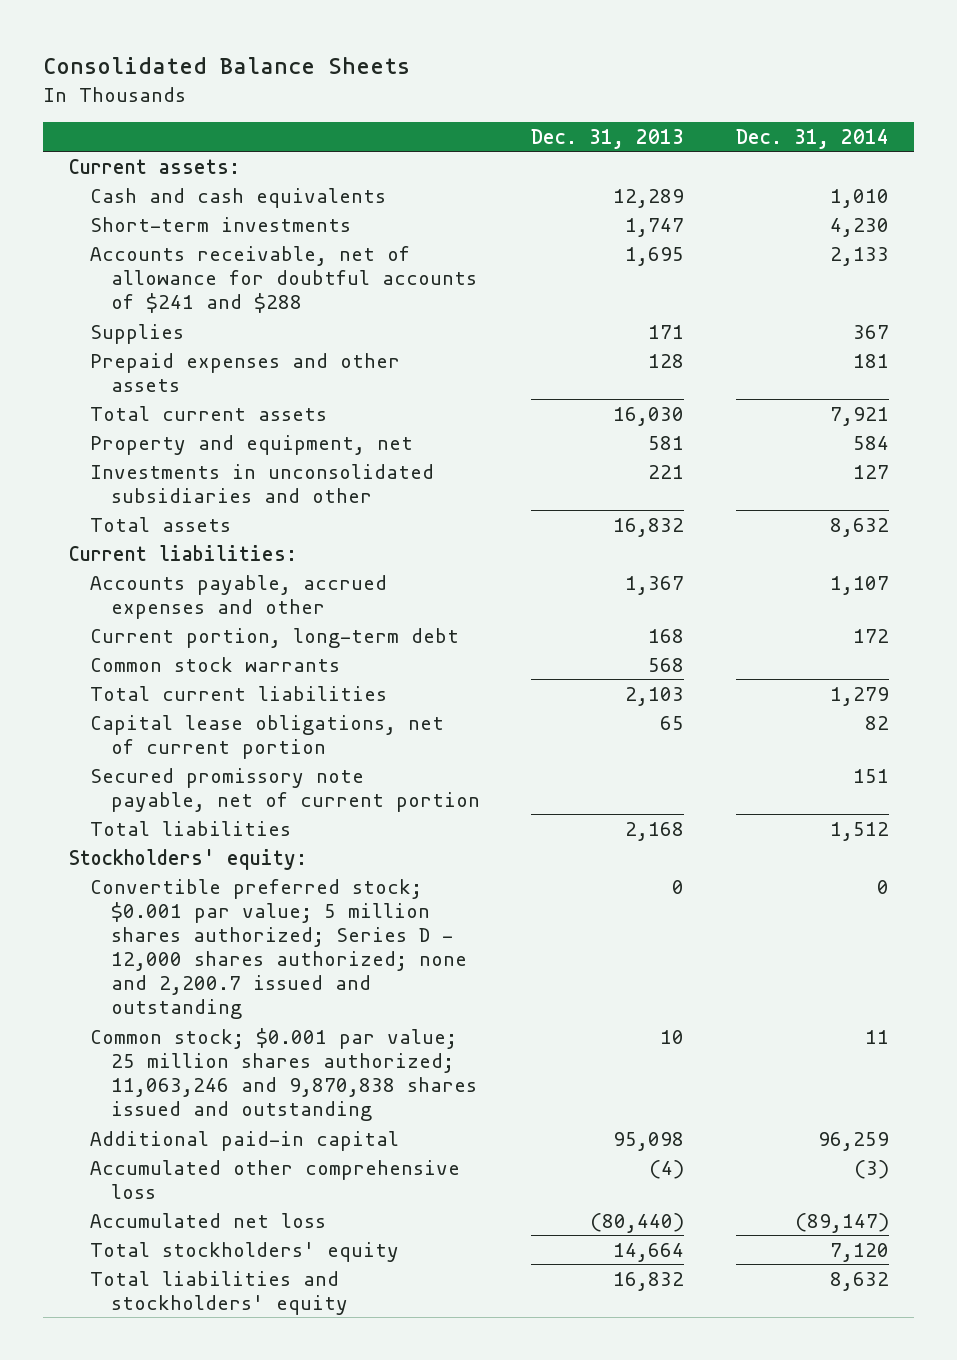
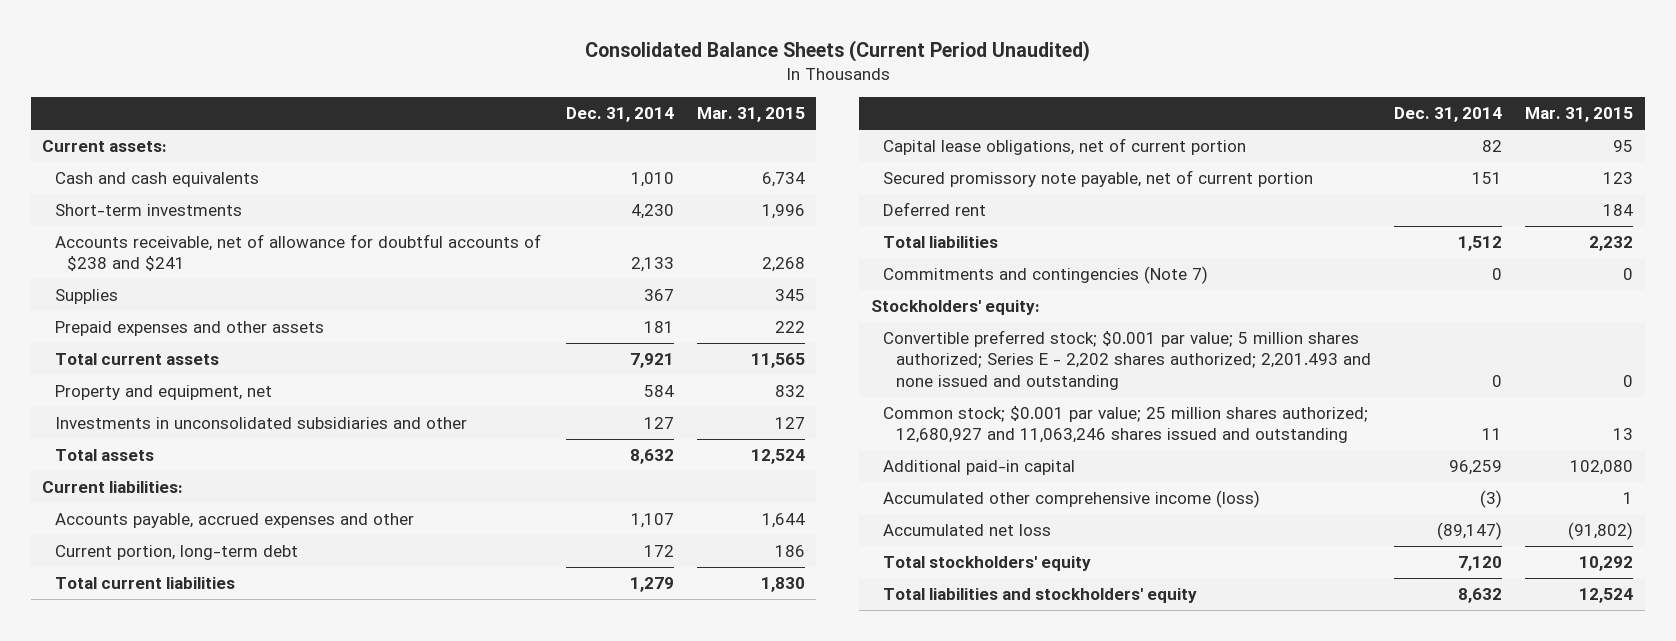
- Consolidated Balance Sheets
+ Consolidated Balance Sheets (Current Period Unaudited)
- | Dec. 31, 2013 | Dec. 31, 2014
+ | Dec. 31, 2014 | Mar. 31, 2015
- Accounts receivable, net of allowance for doubtful accounts of $241 and $288 | 1,695 | 2,133
+ Accounts receivable, net of allowance for doubtful accounts of $238 and $241 | 2,133 | 2,268
- Common stock warrants | 568 |
+ Deferred rent | | 184
+ Commitments and contingencies (Note 7) | 0 | 0
- Convertible preferred stock; $0.001 par value; 5 million shares authorized; Series D - 12,000 shares authorized; none and 2,200.7 issued and outstanding | 0 | 0
- Common stock; $0.001 par value; 25 million shares authorized; 11,063,246 and 9,870,838 shares issued and outstanding | 10 | 11
+ Convertible preferred stock; $0.001 par value; 5 million shares authorized; Series E - 2,202 shares authorized; 2,201.493 and none issued and outstanding | 0 | 0
+ Common stock; $0.001 par value; 25 million shares authorized; 12,680,927 and 11,063,246 shares issued and outstanding | 11 | 13
- Accumulated other comprehensive loss | (4) | (3)
+ Accumulated other comprehensive income (loss) | (3) | 1

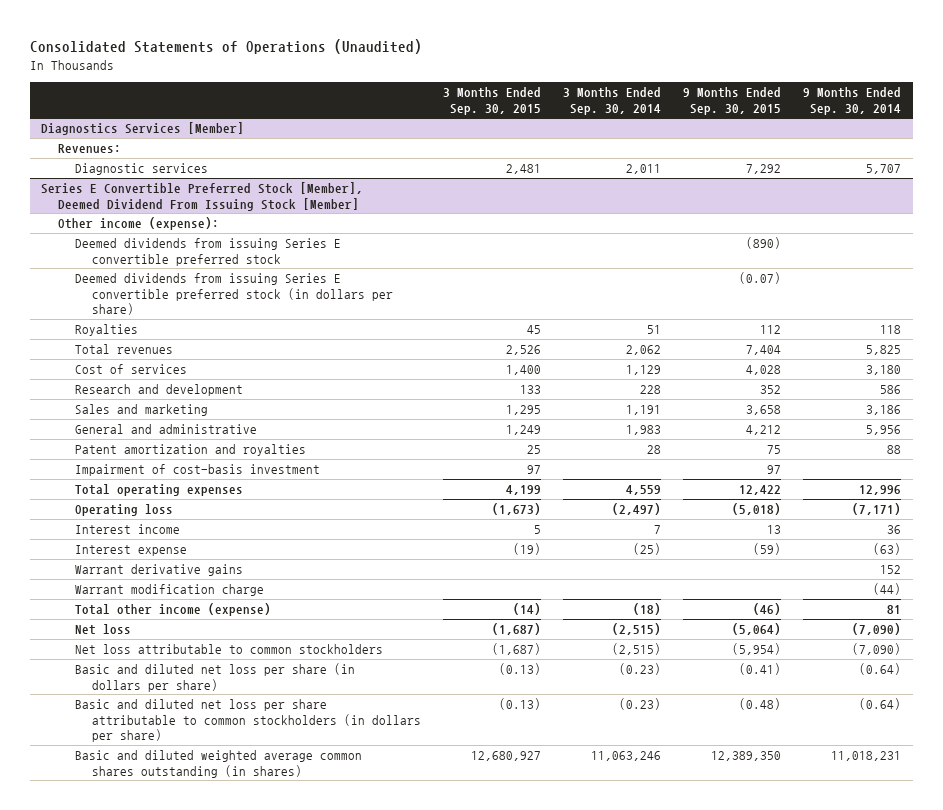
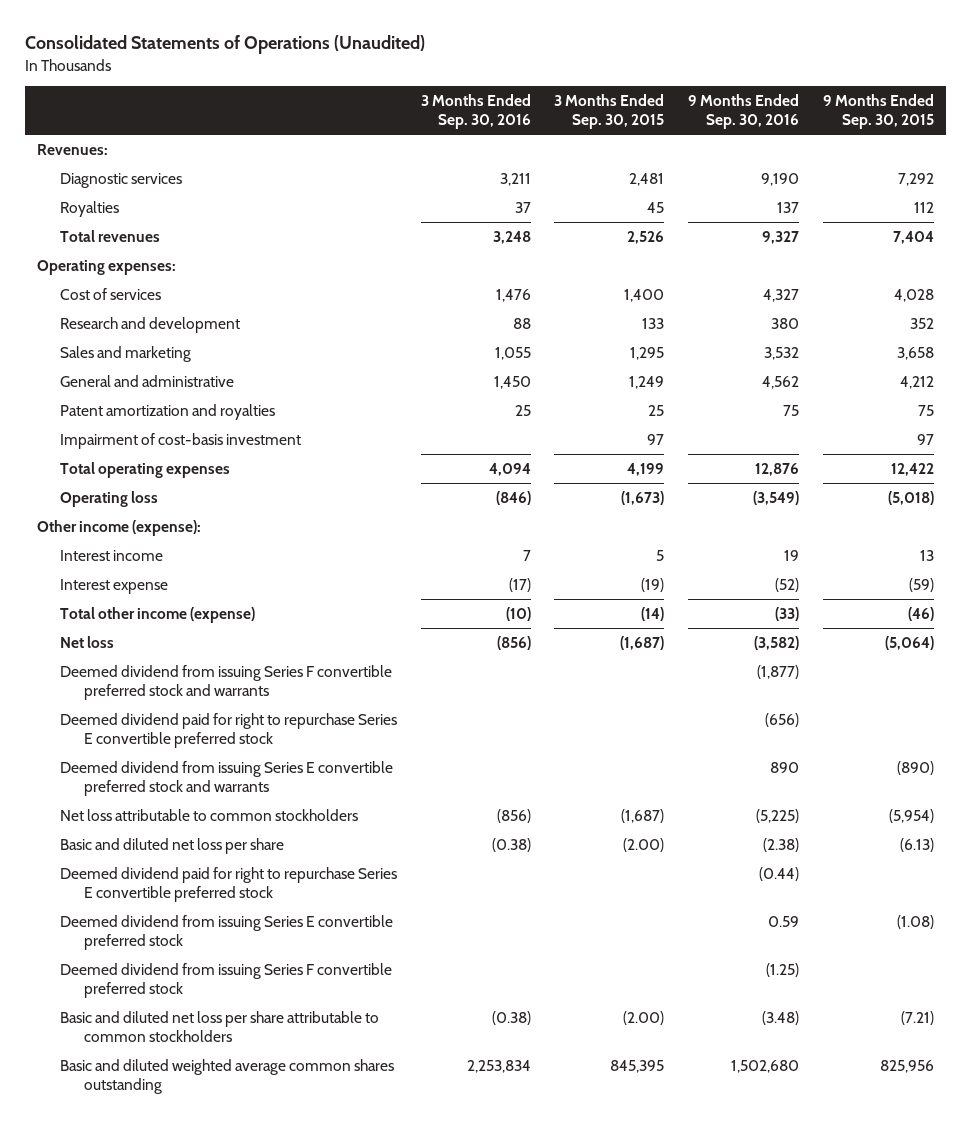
- | 3 Months Ended Sep. 30, 2015 | 3 Months Ended Sep. 30, 2014 | 9 Months Ended Sep. 30, 2015 | 9 Months Ended Sep. 30, 2014
+ | 3 Months Ended Sep. 30, 2016 | 3 Months Ended Sep. 30, 2015 | 9 Months Ended Sep. 30, 2016 | 9 Months Ended Sep. 30, 2015
- Diagnostics Services [Member]
- Series E Convertible Preferred Stock [Member], Deemed Dividend From Issuing Stock [Member]
- Other income (expense):
- Deemed dividends from issuing Series E convertible preferred stock | | | (890) |
- Deemed dividends from issuing Series E convertible preferred stock (in dollars per share) | | | (0.07) |
+ Operating expenses:
+ Other income (expense):
- Warrant derivative gains | | | | 152
- Warrant modification charge | | | | (44)
+ Deemed dividend from issuing Series F convertible preferred stock and warrants | | | (1,877) |
+ Deemed dividend paid for right to repurchase Series E convertible preferred stock | | | (656) |
+ Deemed dividend from issuing Series E convertible preferred stock and warrants | | | 890 | (890)
- Basic and diluted net loss per share (in dollars per share) | (0.13) | (0.23) | (0.41) | (0.64)
- Basic and diluted net loss per share attributable to common stockholders (in dollars per share) | (0.13) | (0.23) | (0.48) | (0.64)
- Basic and diluted weighted average common shares outstanding (in shares) | 12,680,927 | 11,063,246 | 12,389,350 | 11,018,231
+ Basic and diluted net loss per share | (0.38) | (2.00) | (2.38) | (6.13)
+ Deemed dividend paid for right to repurchase Series E convertible preferred stock | | | (0.44) |
+ Deemed dividend from issuing Series E convertible preferred stock | | | 0.59 | (1.08)
+ Deemed dividend from issuing Series F convertible preferred stock | | | (1.25) |
+ Basic and diluted net loss per share attributable to common stockholders | (0.38) | (2.00) | (3.48) | (7.21)
+ Basic and diluted weighted average common shares outstanding | 2,253,834 | 845,395 | 1,502,680 | 825,956

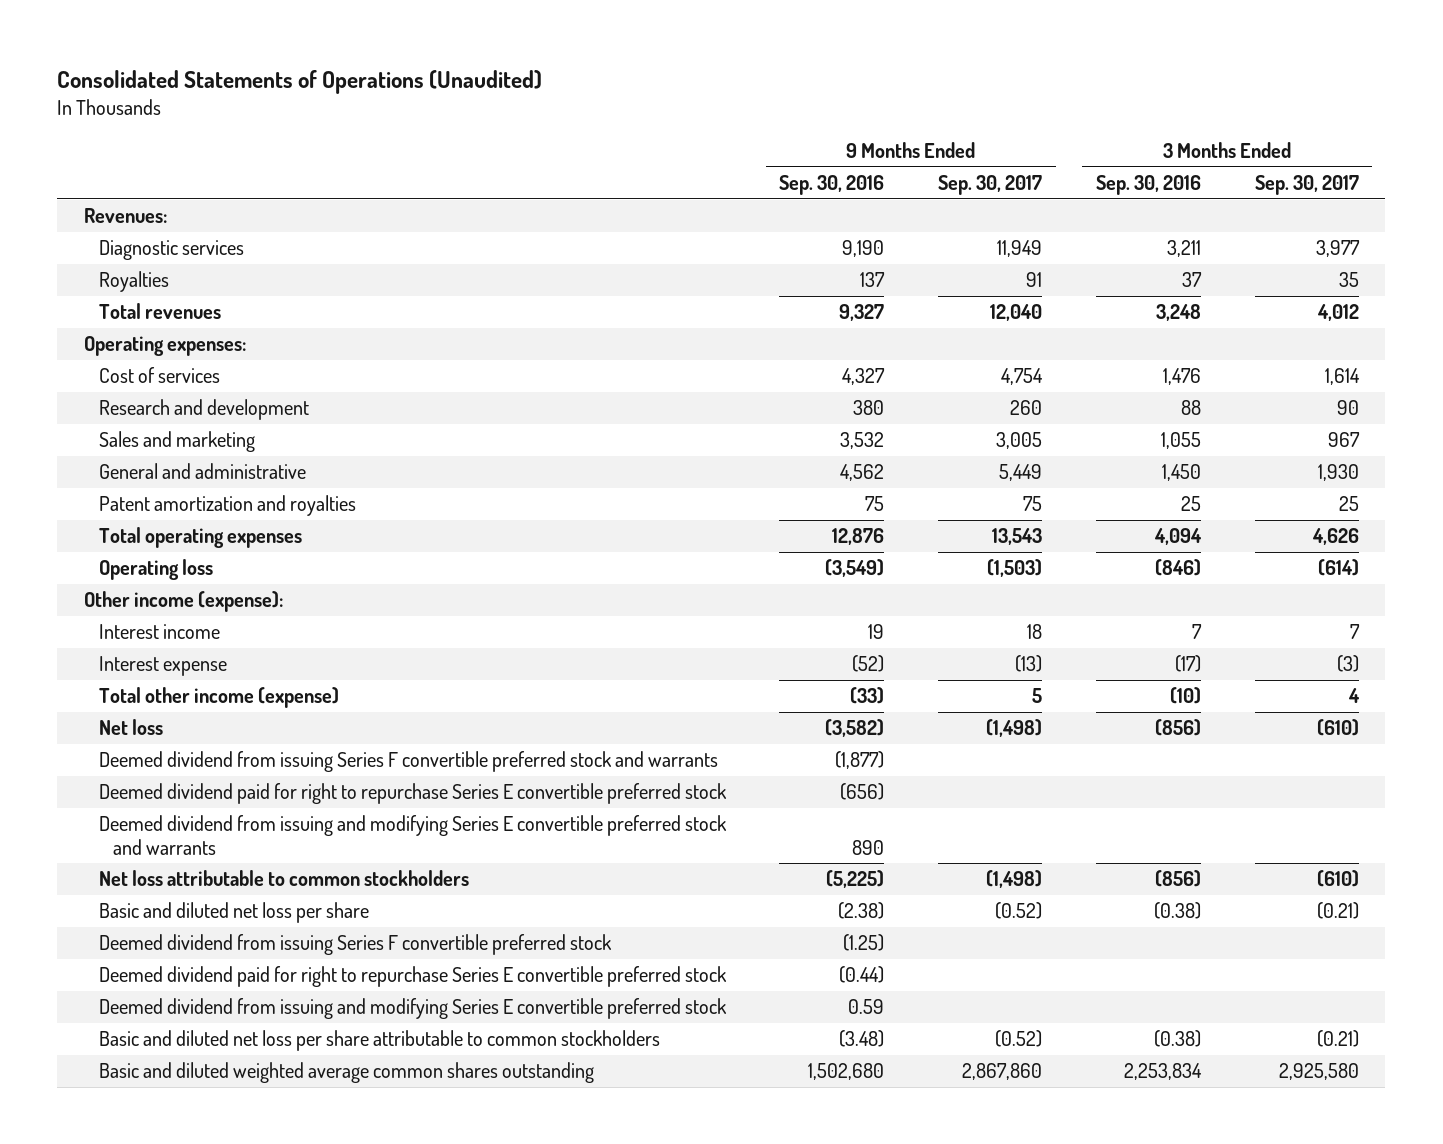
- | 3 Months Ended Sep. 30, 2016 | 3 Months Ended Sep. 30, 2015 | 9 Months Ended Sep. 30, 2016 | 9 Months Ended Sep. 30, 2015
+ | 9 Months Ended Sep. 30, 2016 | 9 Months Ended Sep. 30, 2017 | 3 Months Ended Sep. 30, 2016 | 3 Months Ended Sep. 30, 2017
- Impairment of cost-basis investment | | 97 | | 97
- Deemed dividend from issuing Series E convertible preferred stock and warrants | | | 890 | (890)
+ Deemed dividend from issuing and modifying Series E convertible preferred stock and warrants | 890 | | |
- Deemed dividend from issuing Series E convertible preferred stock | | | 0.59 | (1.08)
moved down: Deemed dividend paid for right to repurchase Series E convertible preferred stock | (0.44) | | |
+ Deemed dividend from issuing and modifying Series E convertible preferred stock | 0.59 | | |

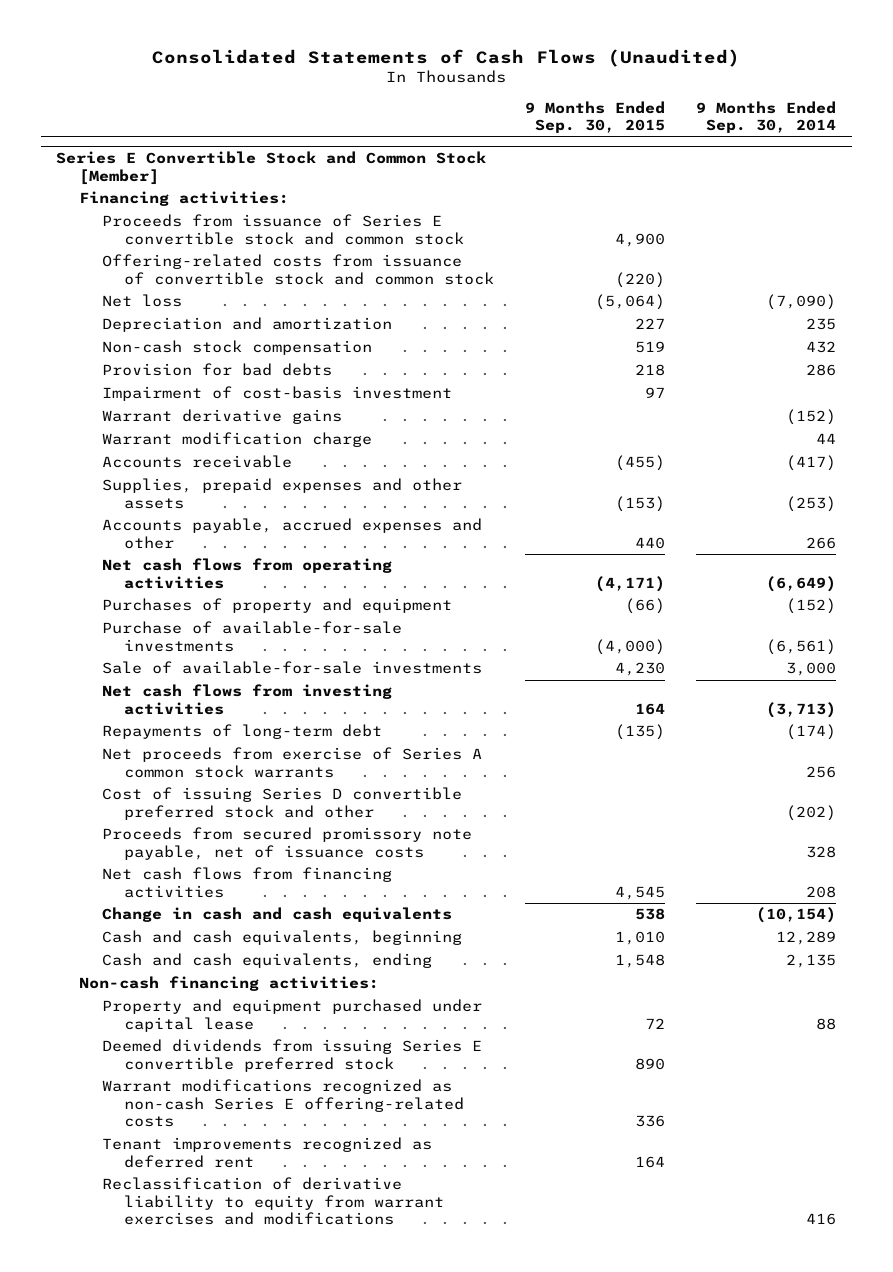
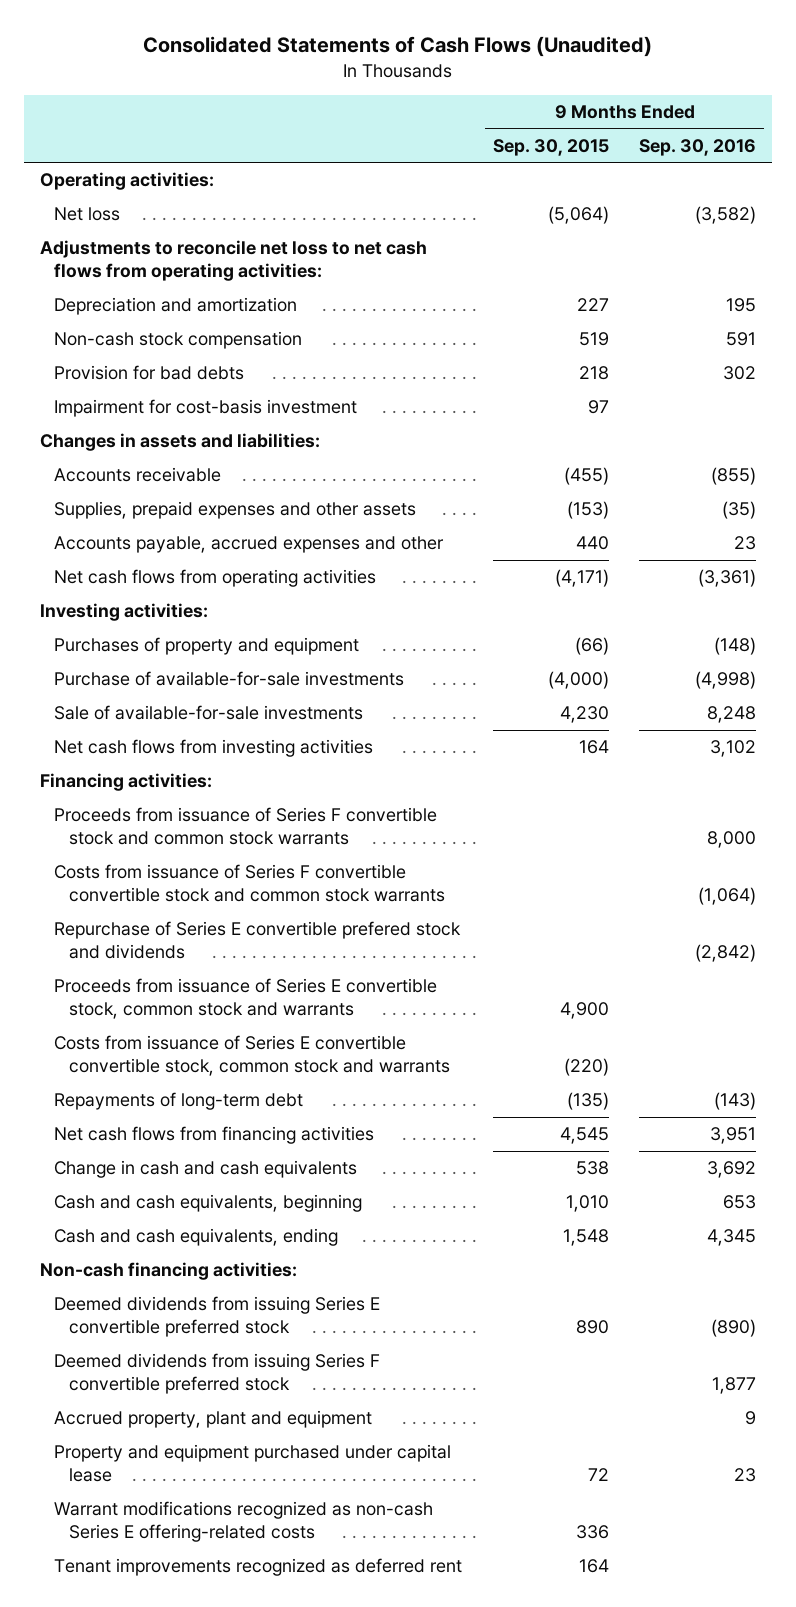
- | 9 Months Ended Sep. 30, 2015 | 9 Months Ended Sep. 30, 2014
+ | 9 Months Ended Sep. 30, 2015 | 9 Months Ended Sep. 30, 2016
- Series E Convertible Stock and Common Stock [Member]
- Financing activities:
- Proceeds from issuance of Series E convertible stock and common stock | 4,900 |
- Offering-related costs from issuance of convertible stock and common stock | (220) |
+ Operating activities:
+ Adjustments to reconcile net loss to net cash flows from operating activities:
- Impairment of cost-basis investment | 97 |
- Warrant derivative gains | | (152)
- Warrant modification charge | | 44
+ Impairment for cost-basis investment | 97 |
+ Changes in assets and liabilities:
+ Investing activities:
+ Financing activities:
+ Proceeds from issuance of Series F convertible stock and common stock warrants | | 8,000
+ Costs from issuance of Series F convertible convertible stock and common stock warrants | | (1,064)
+ Repurchase of Series E convertible prefered stock and dividends | | (2,842)
+ Proceeds from issuance of Series E convertible stock, common stock and warrants | 4,900 |
+ Costs from issuance of Series E convertible convertible stock, common stock and warrants | (220) |
- Net proceeds from exercise of Series A common stock warrants | | 256
- Cost of issuing Series D convertible preferred stock and other | | (202)
- Proceeds from secured promissory note payable, net of issuance costs | | 328
- Property and equipment purchased under capital lease | 72 | 88
+ Deemed dividends from issuing Series F convertible preferred stock | | 1,877
+ Accrued property, plant and equipment | | 9
+ Property and equipment purchased under capital lease | 72 | 23
- Reclassification of derivative liability to equity from warrant exercises and modifications | | 416

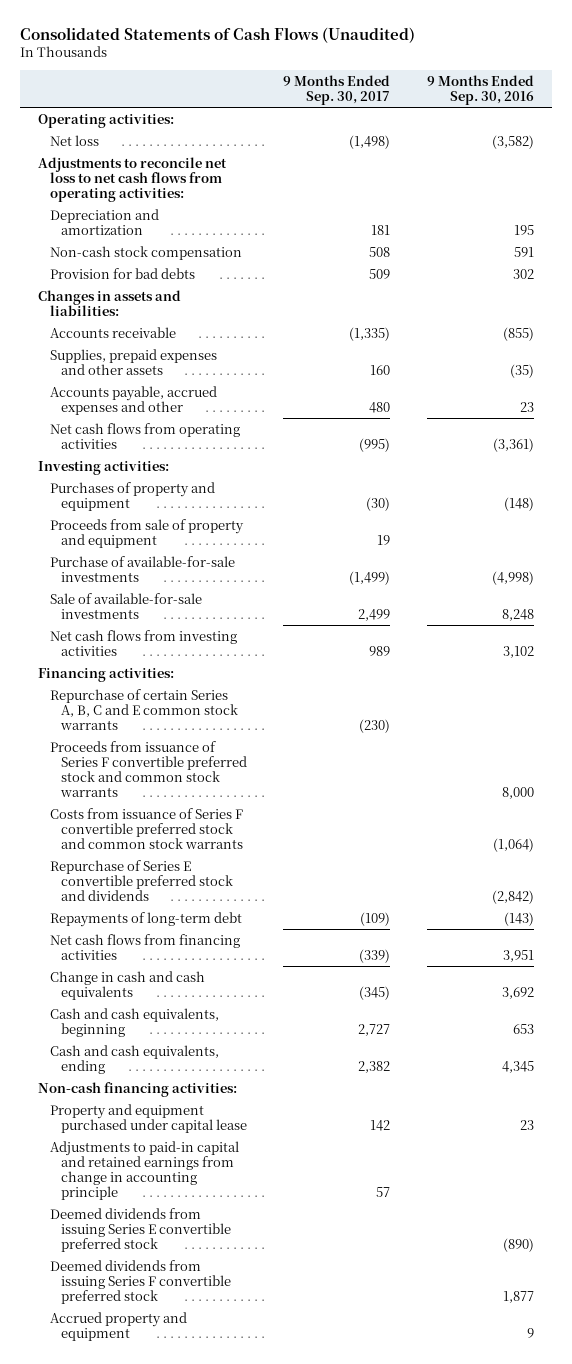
- | 9 Months Ended Sep. 30, 2015 | 9 Months Ended Sep. 30, 2016
+ | 9 Months Ended Sep. 30, 2017 | 9 Months Ended Sep. 30, 2016
- Impairment for cost-basis investment | 97 |
+ Proceeds from sale of property and equipment | 19 |
- Proceeds from issuance of Series F convertible stock and common stock warrants | | 8,000
- Costs from issuance of Series F convertible convertible stock and common stock warrants | | (1,064)
- Repurchase of Series E convertible prefered stock and dividends | | (2,842)
- Proceeds from issuance of Series E convertible stock, common stock and warrants | 4,900 |
- Costs from issuance of Series E convertible convertible stock, common stock and warrants | (220) |
+ Repurchase of certain Series A, B, C and E common stock warrants | (230) |
+ Proceeds from issuance of Series F convertible preferred stock and common stock warrants | | 8,000
+ Costs from issuance of Series F convertible preferred stock and common stock warrants | | (1,064)
+ Repurchase of Series E convertible preferred stock and dividends | | (2,842)
moved up: Property and equipment purchased under capital lease | 142 | 23
+ Adjustments to paid-in capital and retained earnings from change in accounting principle | 57 |
- Accrued property, plant and equipment | | 9
- Warrant modifications recognized as non-cash Series E offering-related costs | 336 |
- Tenant improvements recognized as deferred rent | 164 |
+ Accrued property and equipment | | 9

